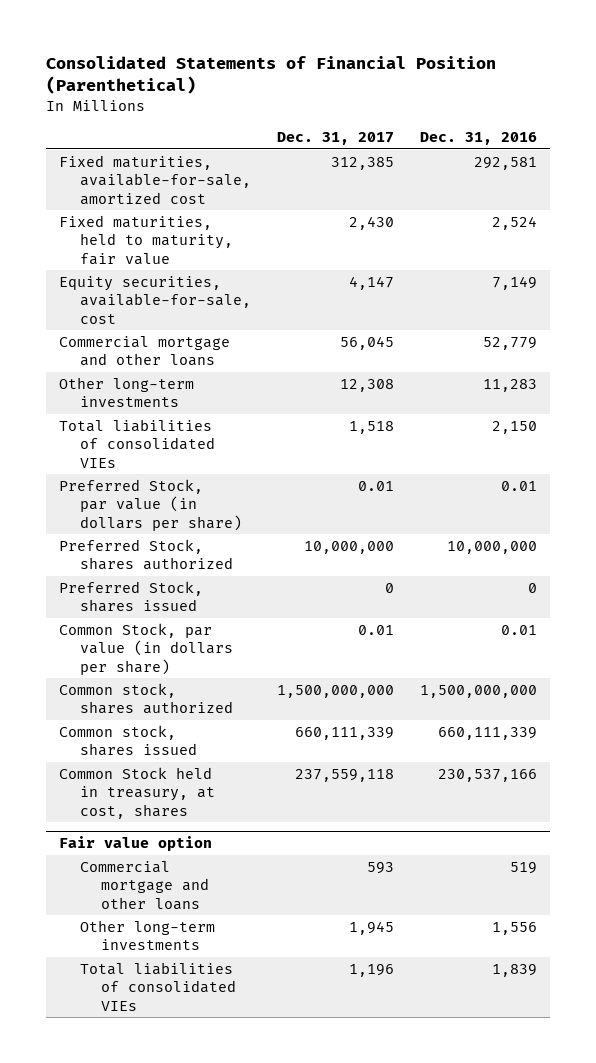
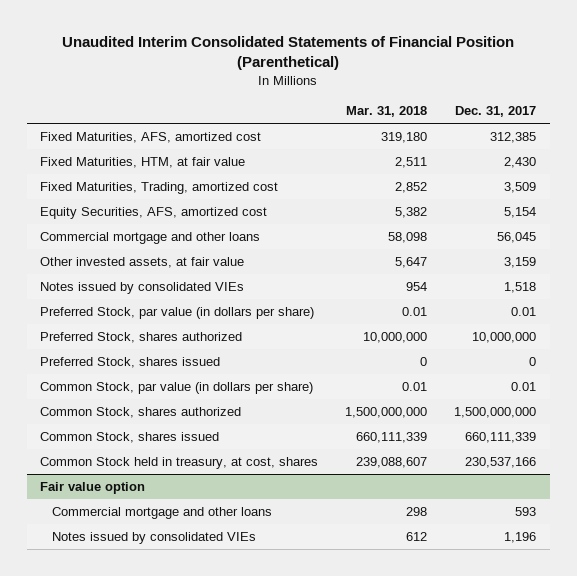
- Consolidated Statements of Financial Position (Parenthetical)
+ Unaudited Interim Consolidated Statements of Financial Position (Parenthetical)
- | Dec. 31, 2017 | Dec. 31, 2016
+ | Mar. 31, 2018 | Dec. 31, 2017
- Fixed maturities, available-for-sale, amortized cost | 312,385 | 292,581
- Fixed maturities, held to maturity, fair value | 2,430 | 2,524
- Equity securities, available-for-sale, cost | 4,147 | 7,149
+ Fixed Maturities, AFS, amortized cost | 319,180 | 312,385
+ Fixed Maturities, HTM, at fair value | 2,511 | 2,430
+ Fixed Maturities, Trading, amortized cost | 2,852 | 3,509
+ Equity Securities, AFS, amortized cost | 5,382 | 5,154
- Other long-term investments | 12,308 | 11,283
- Total liabilities of consolidated VIEs | 1,518 | 2,150
+ Other invested assets, at fair value | 5,647 | 3,159
+ Notes issued by consolidated VIEs | 954 | 1,518
- Common stock, shares authorized | 1,500,000,000 | 1,500,000,000
- Common stock, shares issued | 660,111,339 | 660,111,339
- Common Stock held in treasury, at cost, shares | 237,559,118 | 230,537,166
+ Common Stock, shares authorized | 1,500,000,000 | 1,500,000,000
+ Common Stock, shares issued | 660,111,339 | 660,111,339
+ Common Stock held in treasury, at cost, shares | 239,088,607 | 230,537,166
@ Fair value option
- Other long-term investments | 1,945 | 1,556
- Total liabilities of consolidated VIEs | 1,196 | 1,839
+ Notes issued by consolidated VIEs | 612 | 1,196

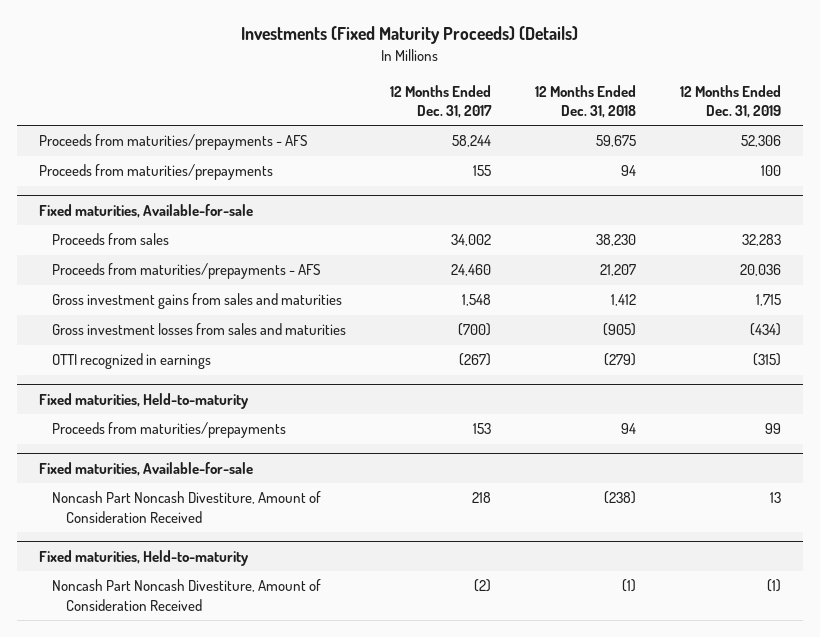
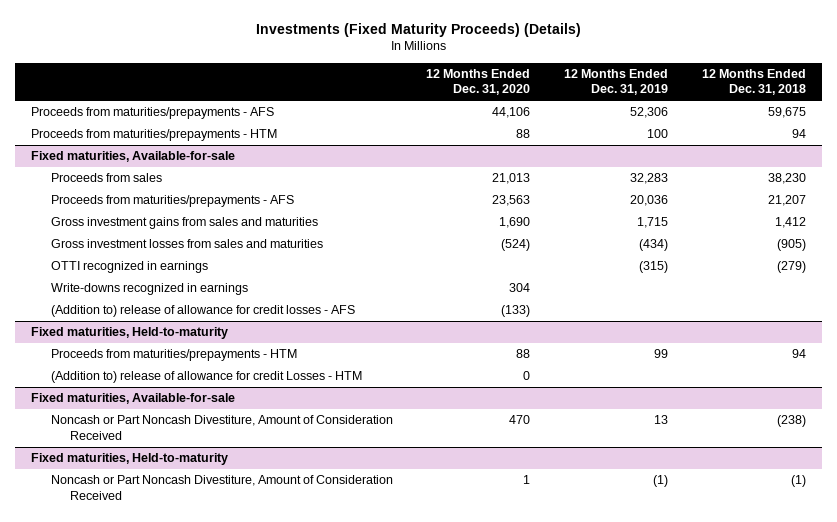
- | 12 Months Ended Dec. 31, 2017 | 12 Months Ended Dec. 31, 2018 | 12 Months Ended Dec. 31, 2019
+ | 12 Months Ended Dec. 31, 2020 | 12 Months Ended Dec. 31, 2019 | 12 Months Ended Dec. 31, 2018
- Proceeds from maturities/prepayments | 155 | 94 | 100
+ Proceeds from maturities/prepayments - HTM | 88 | 100 | 94
@ Fixed maturities, Available-for-sale
+ Write-downs recognized in earnings | 304 | |
+ (Addition to) release of allowance for credit losses - AFS | (133) | |
@ Fixed maturities, Held-to-maturity
- Proceeds from maturities/prepayments | 153 | 94 | 99
+ Proceeds from maturities/prepayments - HTM | 88 | 99 | 94
+ (Addition to) release of allowance for credit Losses - HTM | 0 | |
@ Fixed maturities, Available-for-sale
- Noncash Part Noncash Divestiture, Amount of Consideration Received | 218 | (238) | 13
+ Noncash or Part Noncash Divestiture, Amount of Consideration Received | 470 | 13 | (238)
@ Fixed maturities, Held-to-maturity
- Noncash Part Noncash Divestiture, Amount of Consideration Received | (2) | (1) | (1)
+ Noncash or Part Noncash Divestiture, Amount of Consideration Received | 1 | (1) | (1)

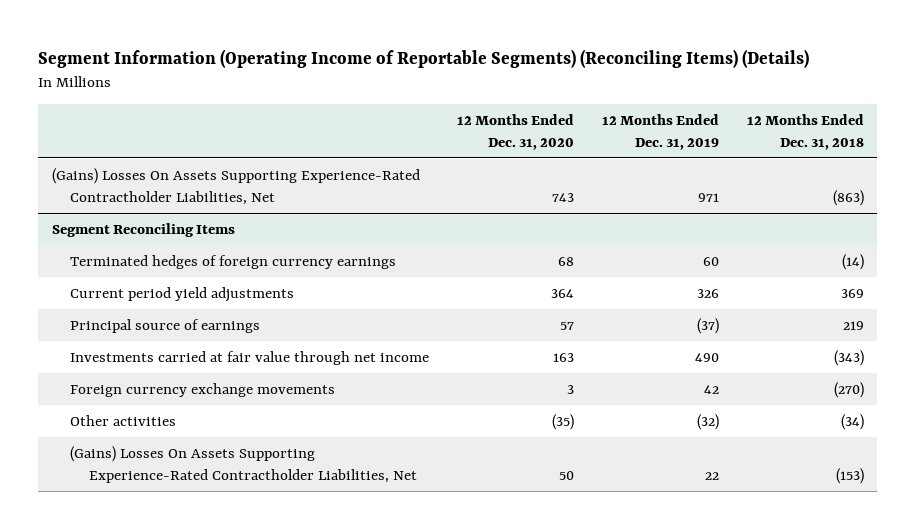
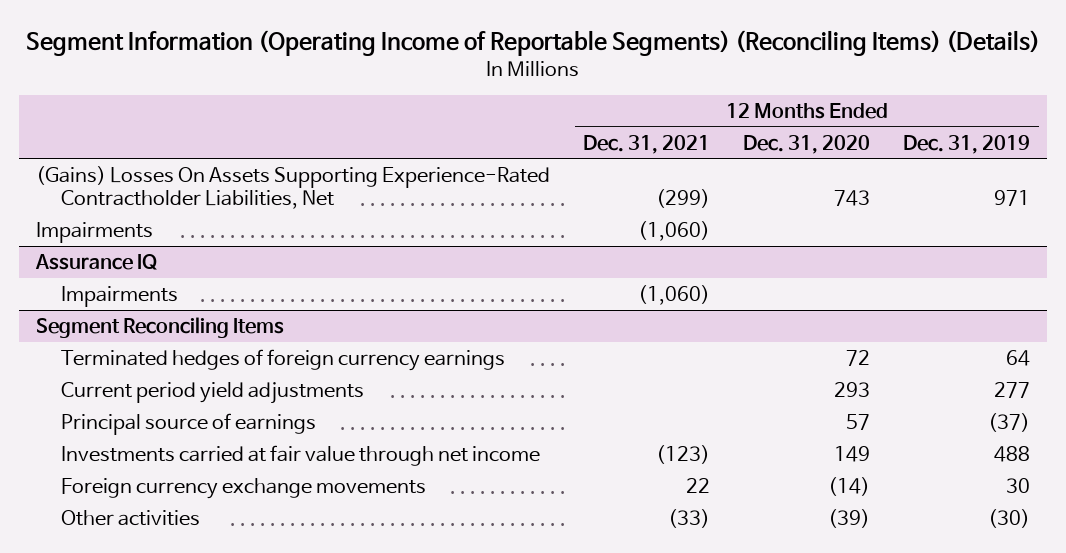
- | 12 Months Ended Dec. 31, 2020 | 12 Months Ended Dec. 31, 2019 | 12 Months Ended Dec. 31, 2018
+ | 12 Months Ended Dec. 31, 2021 | 12 Months Ended Dec. 31, 2020 | 12 Months Ended Dec. 31, 2019
+ Impairments | (1,060) | |
+ Assurance IQ
+ Impairments | (1,060) | |
@ Segment Reconciling Items
- Terminated hedges of foreign currency earnings | 68 | 60 | (14)
- Current period yield adjustments | 364 | 326 | 369
+ Terminated hedges of foreign currency earnings | | 72 | 64
+ Current period yield adjustments | | 293 | 277
- Investments carried at fair value through net income | 163 | 490 | (343)
- Foreign currency exchange movements | 3 | 42 | (270)
- Other activities | (35) | (32) | (34)
- (Gains) Losses On Assets Supporting Experience-Rated Contractholder Liabilities, Net | 50 | 22 | (153)
+ Investments carried at fair value through net income | (123) | 149 | 488
+ Foreign currency exchange movements | 22 | (14) | 30
+ Other activities | (33) | (39) | (30)

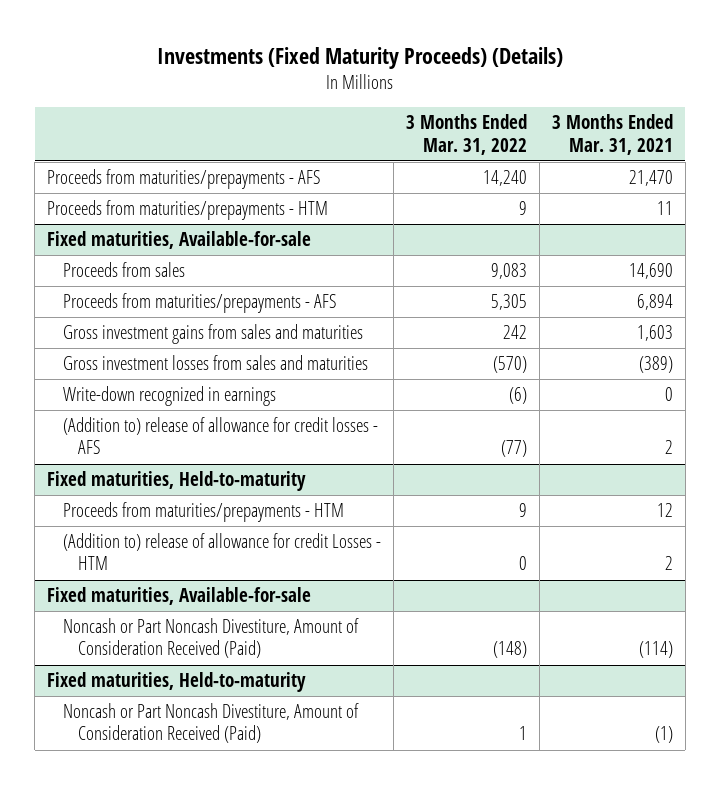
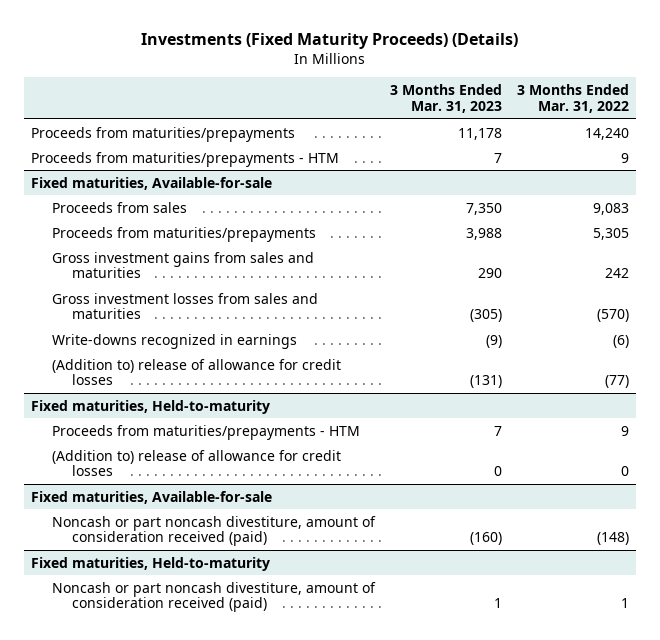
- | 3 Months Ended Mar. 31, 2022 | 3 Months Ended Mar. 31, 2021
+ | 3 Months Ended Mar. 31, 2023 | 3 Months Ended Mar. 31, 2022
- Proceeds from maturities/prepayments - AFS | 14,240 | 21,470
+ Proceeds from maturities/prepayments | 11,178 | 14,240
@ Fixed maturities, Available-for-sale
- Proceeds from maturities/prepayments - AFS | 5,305 | 6,894
+ Proceeds from maturities/prepayments | 3,988 | 5,305
- Write-down recognized in earnings | (6) | 0
- (Addition to) release of allowance for credit losses - AFS | (77) | 2
+ Write-downs recognized in earnings | (9) | (6)
+ (Addition to) release of allowance for credit losses | (131) | (77)
@ Fixed maturities, Held-to-maturity
- (Addition to) release of allowance for credit Losses - HTM | 0 | 2
+ (Addition to) release of allowance for credit losses | 0 | 0
@ Fixed maturities, Available-for-sale
- Noncash or Part Noncash Divestiture, Amount of Consideration Received (Paid) | (148) | (114)
+ Noncash or part noncash divestiture, amount of consideration received (paid) | (160) | (148)
@ Fixed maturities, Held-to-maturity
- Noncash or Part Noncash Divestiture, Amount of Consideration Received (Paid) | 1 | (1)
+ Noncash or part noncash divestiture, amount of consideration received (paid) | 1 | 1

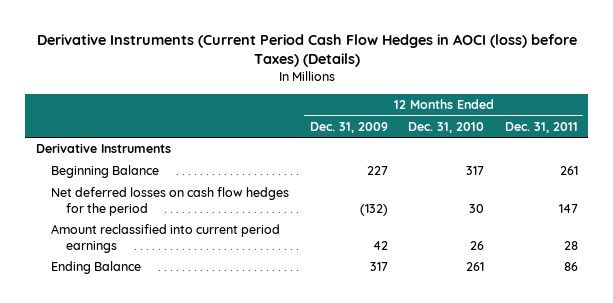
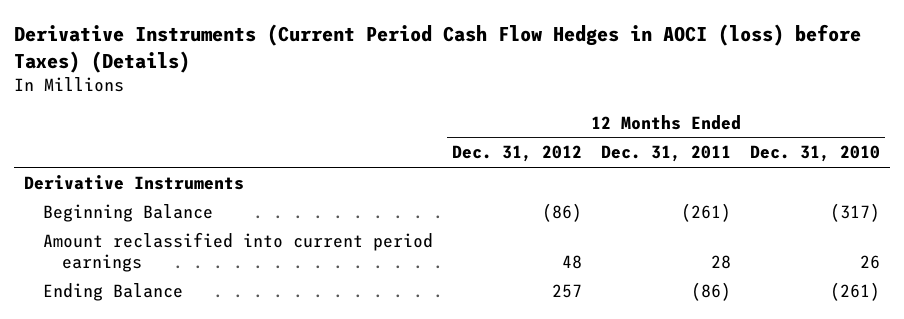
- | 12 Months Ended Dec. 31, 2009 | 12 Months Ended Dec. 31, 2010 | 12 Months Ended Dec. 31, 2011
+ | 12 Months Ended Dec. 31, 2012 | 12 Months Ended Dec. 31, 2011 | 12 Months Ended Dec. 31, 2010
- Beginning Balance | 227 | 317 | 261
- Net deferred losses on cash flow hedges for the period | (132) | 30 | 147
+ Beginning Balance | (86) | (261) | (317)
- Ending Balance | 317 | 261 | 86
+ Ending Balance | 257 | (86) | (261)

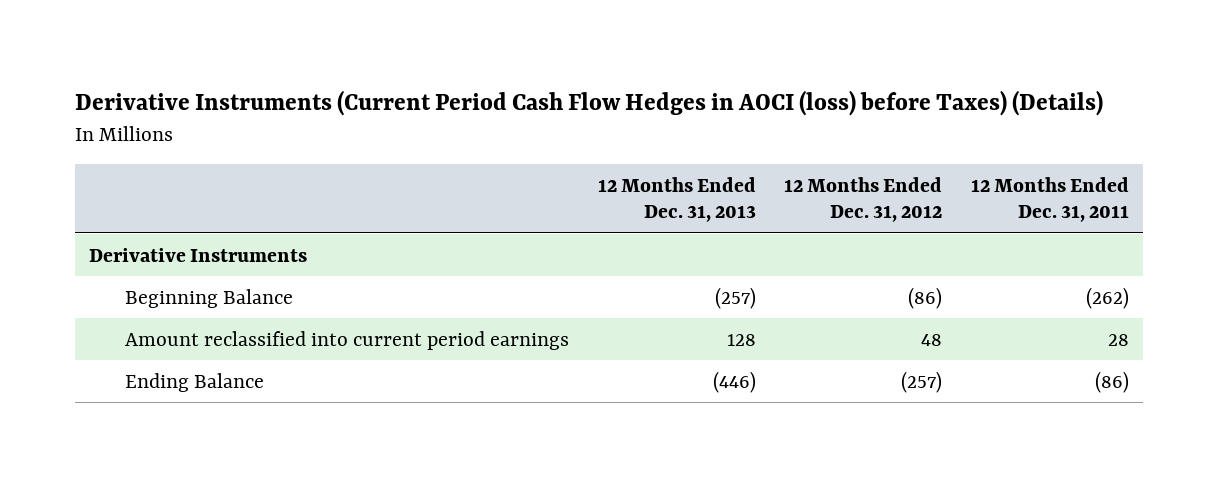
- | 12 Months Ended Dec. 31, 2012 | 12 Months Ended Dec. 31, 2011 | 12 Months Ended Dec. 31, 2010
+ | 12 Months Ended Dec. 31, 2013 | 12 Months Ended Dec. 31, 2012 | 12 Months Ended Dec. 31, 2011
- Beginning Balance | (86) | (261) | (317)
+ Beginning Balance | (257) | (86) | (262)
- Ending Balance | 257 | (86) | (261)
+ Ending Balance | (446) | (257) | (86)

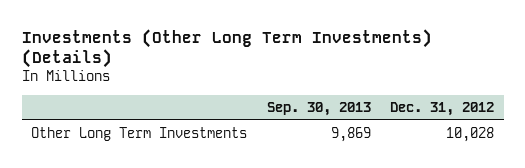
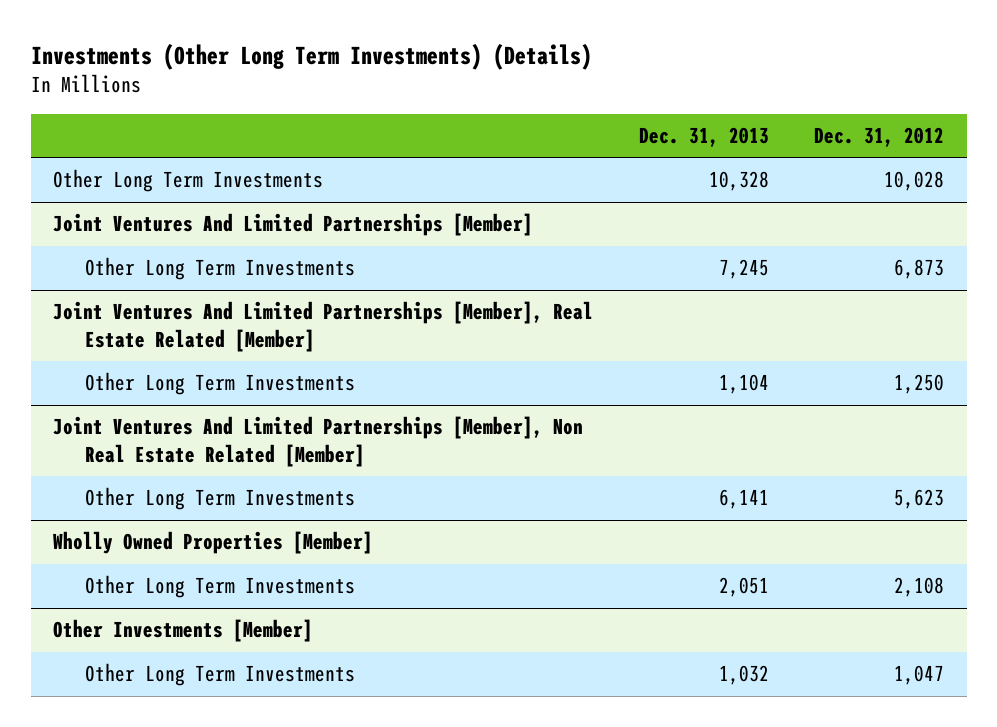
- | Sep. 30, 2013 | Dec. 31, 2012
+ | Dec. 31, 2013 | Dec. 31, 2012
+ Joint Ventures And Limited Partnerships [Member]
+ Other Long Term Investments | 7,245 | 6,873
+ Joint Ventures And Limited Partnerships [Member], Real Estate Related [Member]
+ Other Long Term Investments | 1,104 | 1,250
+ Joint Ventures And Limited Partnerships [Member], Non Real Estate Related [Member]
+ Other Long Term Investments | 6,141 | 5,623
+ Wholly Owned Properties [Member]
+ Other Long Term Investments | 2,051 | 2,108
+ Other Investments [Member]
+ Other Long Term Investments | 1,032 | 1,047

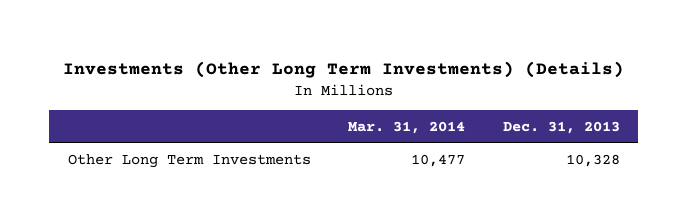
- | Dec. 31, 2013 | Dec. 31, 2012
+ | Mar. 31, 2014 | Dec. 31, 2013
- Joint Ventures And Limited Partnerships [Member]
- Other Long Term Investments | 7,245 | 6,873
- Joint Ventures And Limited Partnerships [Member], Real Estate Related [Member]
- Other Long Term Investments | 1,104 | 1,250
- Joint Ventures And Limited Partnerships [Member], Non Real Estate Related [Member]
- Other Long Term Investments | 6,141 | 5,623
- Wholly Owned Properties [Member]
- Other Long Term Investments | 2,051 | 2,108
- Other Investments [Member]
- Other Long Term Investments | 1,032 | 1,047

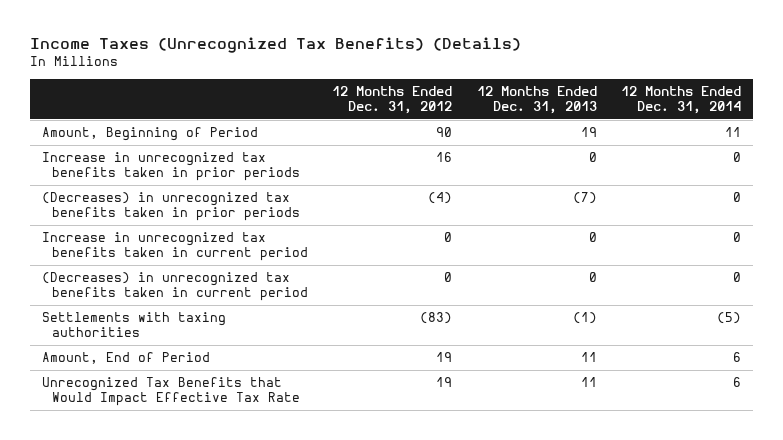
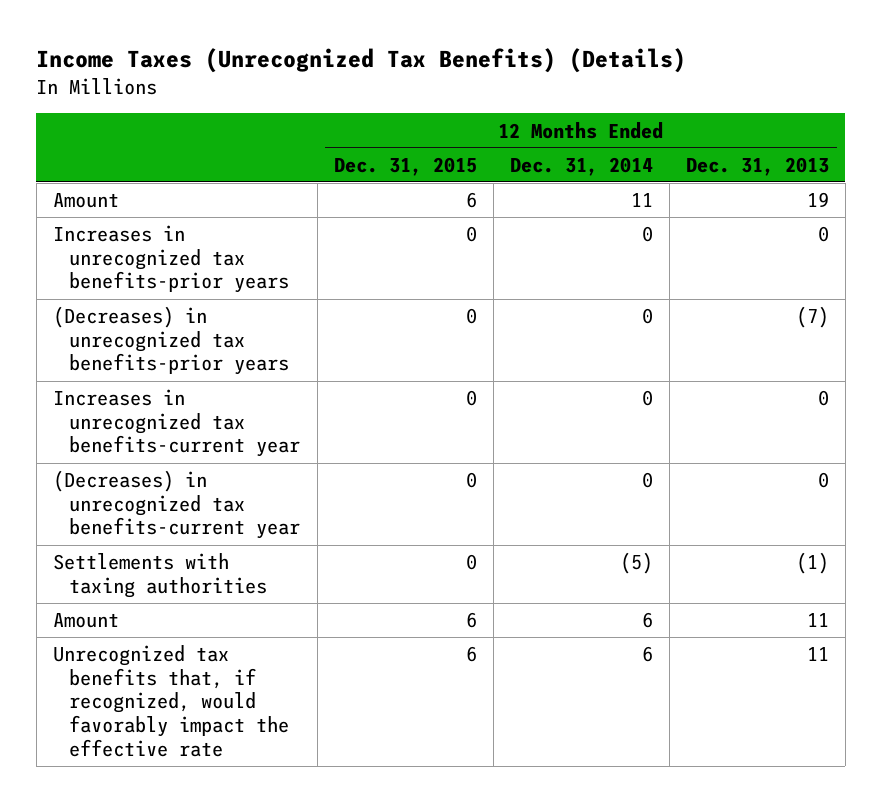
- | 12 Months Ended Dec. 31, 2012 | 12 Months Ended Dec. 31, 2013 | 12 Months Ended Dec. 31, 2014
+ | 12 Months Ended Dec. 31, 2015 | 12 Months Ended Dec. 31, 2014 | 12 Months Ended Dec. 31, 2013
- Amount, Beginning of Period | 90 | 19 | 11
- Increase in unrecognized tax benefits taken in prior periods | 16 | 0 | 0
- (Decreases) in unrecognized tax benefits taken in prior periods | (4) | (7) | 0
- Increase in unrecognized tax benefits taken in current period | 0 | 0 | 0
- (Decreases) in unrecognized tax benefits taken in current period | 0 | 0 | 0
+ Amount | 6 | 11 | 19
+ Increases in unrecognized tax benefits-prior years | 0 | 0 | 0
+ (Decreases) in unrecognized tax benefits-prior years | 0 | 0 | (7)
+ Increases in unrecognized tax benefits-current year | 0 | 0 | 0
+ (Decreases) in unrecognized tax benefits-current year | 0 | 0 | 0
- Amount, End of Period | 19 | 11 | 6
- Unrecognized Tax Benefits that Would Impact Effective Tax Rate | 19 | 11 | 6
+ Amount | 6 | 6 | 11
+ Unrecognized tax benefits that, if recognized, would favorably impact the effective rate | 6 | 6 | 11

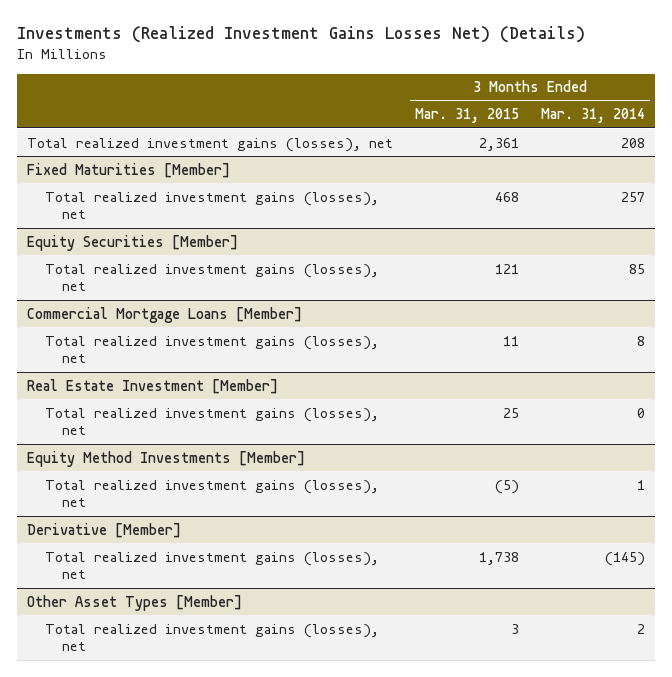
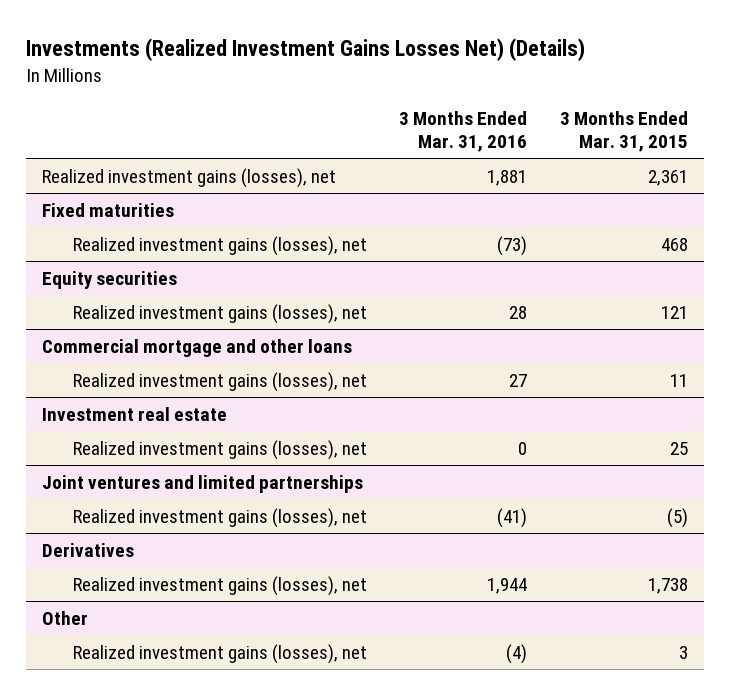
- | 3 Months Ended Mar. 31, 2015 | 3 Months Ended Mar. 31, 2014
+ | 3 Months Ended Mar. 31, 2016 | 3 Months Ended Mar. 31, 2015
- Total realized investment gains (losses), net | 2,361 | 208
- Fixed Maturities [Member]
- Total realized investment gains (losses), net | 468 | 257
- Equity Securities [Member]
- Total realized investment gains (losses), net | 121 | 85
- Commercial Mortgage Loans [Member]
- Total realized investment gains (losses), net | 11 | 8
- Real Estate Investment [Member]
- Total realized investment gains (losses), net | 25 | 0
- Equity Method Investments [Member]
- Total realized investment gains (losses), net | (5) | 1
- Derivative [Member]
- Total realized investment gains (losses), net | 1,738 | (145)
- Other Asset Types [Member]
- Total realized investment gains (losses), net | 3 | 2
+ Realized investment gains (losses), net | 1,881 | 2,361
+ Fixed maturities
+ Realized investment gains (losses), net | (73) | 468
+ Equity securities
+ Realized investment gains (losses), net | 28 | 121
+ Commercial mortgage and other loans
+ Realized investment gains (losses), net | 27 | 11
+ Investment real estate
+ Realized investment gains (losses), net | 0 | 25
+ Joint ventures and limited partnerships
+ Realized investment gains (losses), net | (41) | (5)
+ Derivatives
+ Realized investment gains (losses), net | 1,944 | 1,738
+ Other
+ Realized investment gains (losses), net | (4) | 3

